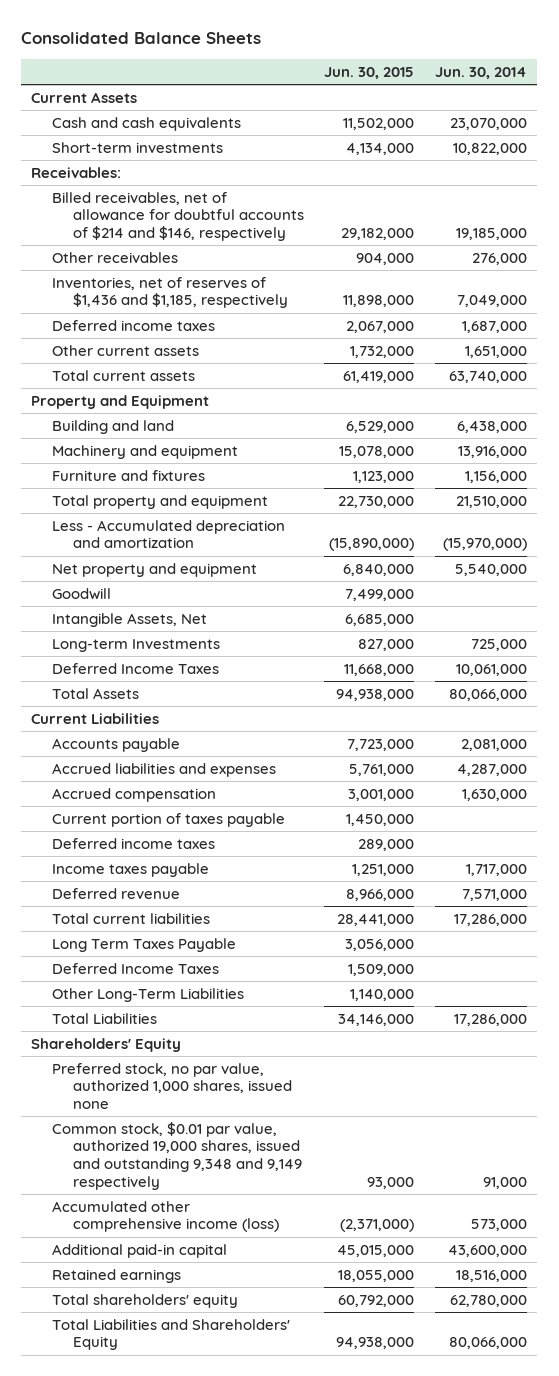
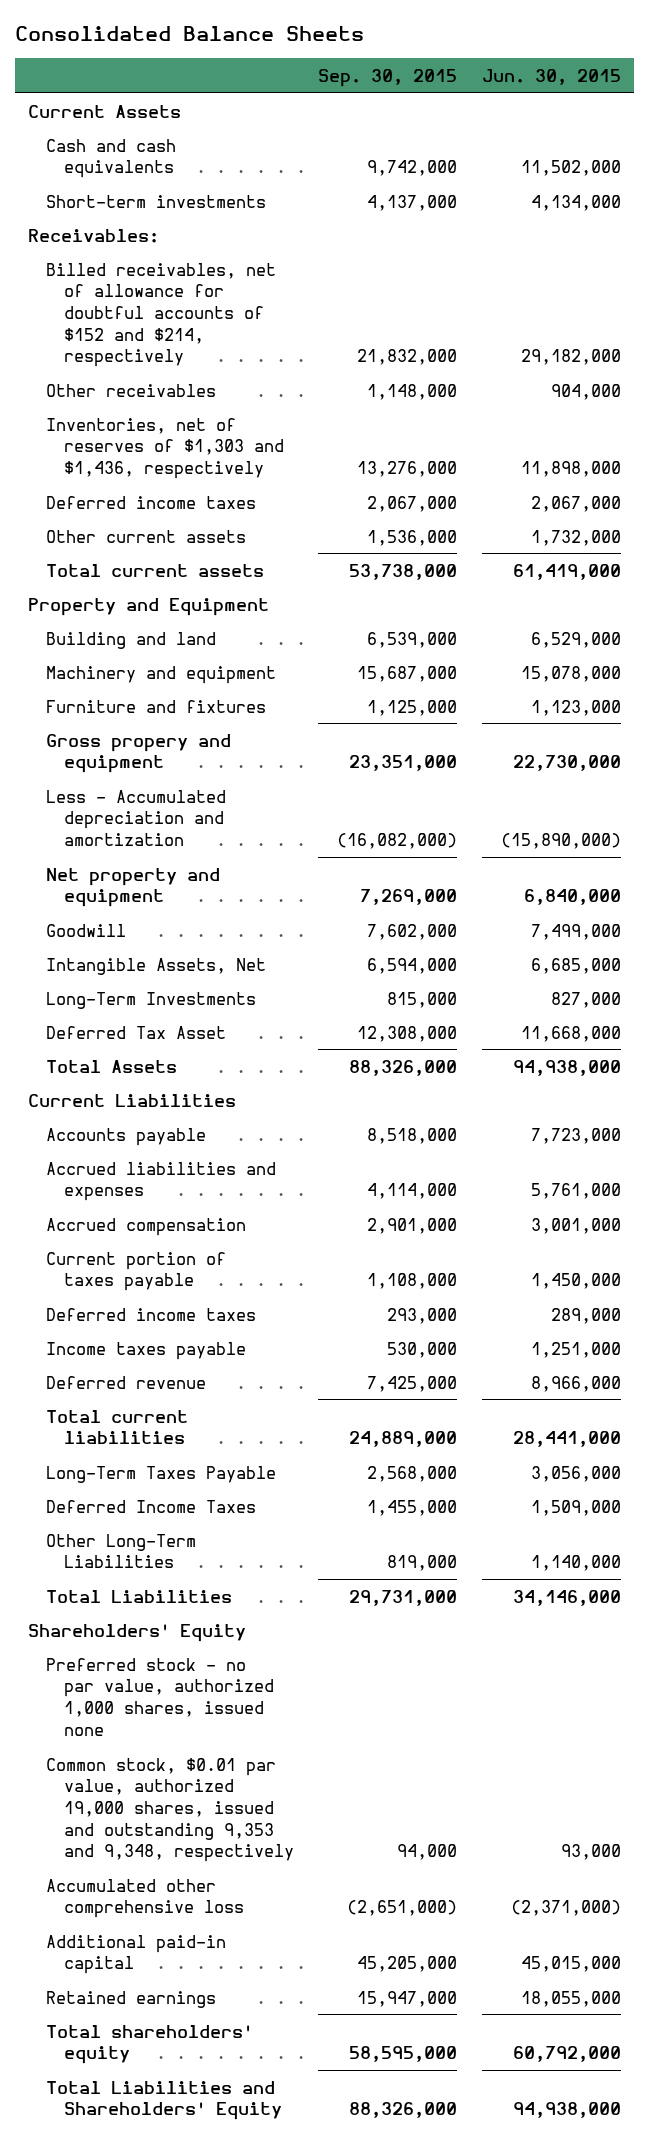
- | Jun. 30, 2015 | Jun. 30, 2014
+ | Sep. 30, 2015 | Jun. 30, 2015
- Billed receivables, net of allowance for doubtful accounts of $214 and $146, respectively | 29,182,000 | 19,185,000
+ Billed receivables, net of allowance for doubtful accounts of $152 and $214, respectively | 21,832,000 | 29,182,000
- Inventories, net of reserves of $1,436 and $1,185, respectively | 11,898,000 | 7,049,000
+ Inventories, net of reserves of $1,303 and $1,436, respectively | 13,276,000 | 11,898,000
- Total property and equipment | 22,730,000 | 21,510,000
+ Gross propery and equipment | 23,351,000 | 22,730,000
- Long-term Investments | 827,000 | 725,000
- Deferred Income Taxes | 11,668,000 | 10,061,000
+ Long-Term Investments | 815,000 | 827,000
+ Deferred Tax Asset | 12,308,000 | 11,668,000
- Long Term Taxes Payable | 3,056,000 |
+ Long-Term Taxes Payable | 2,568,000 | 3,056,000
- Preferred stock, no par value, authorized 1,000 shares, issued none
- Common stock, $0.01 par value, authorized 19,000 shares, issued and outstanding 9,348 and 9,149 respectively | 93,000 | 91,000
- Accumulated other comprehensive income (loss) | (2,371,000) | 573,000
+ Preferred stock - no par value, authorized 1,000 shares, issued none
+ Common stock, $0.01 par value, authorized 19,000 shares, issued and outstanding 9,353 and 9,348, respectively | 94,000 | 93,000
+ Accumulated other comprehensive loss | (2,651,000) | (2,371,000)

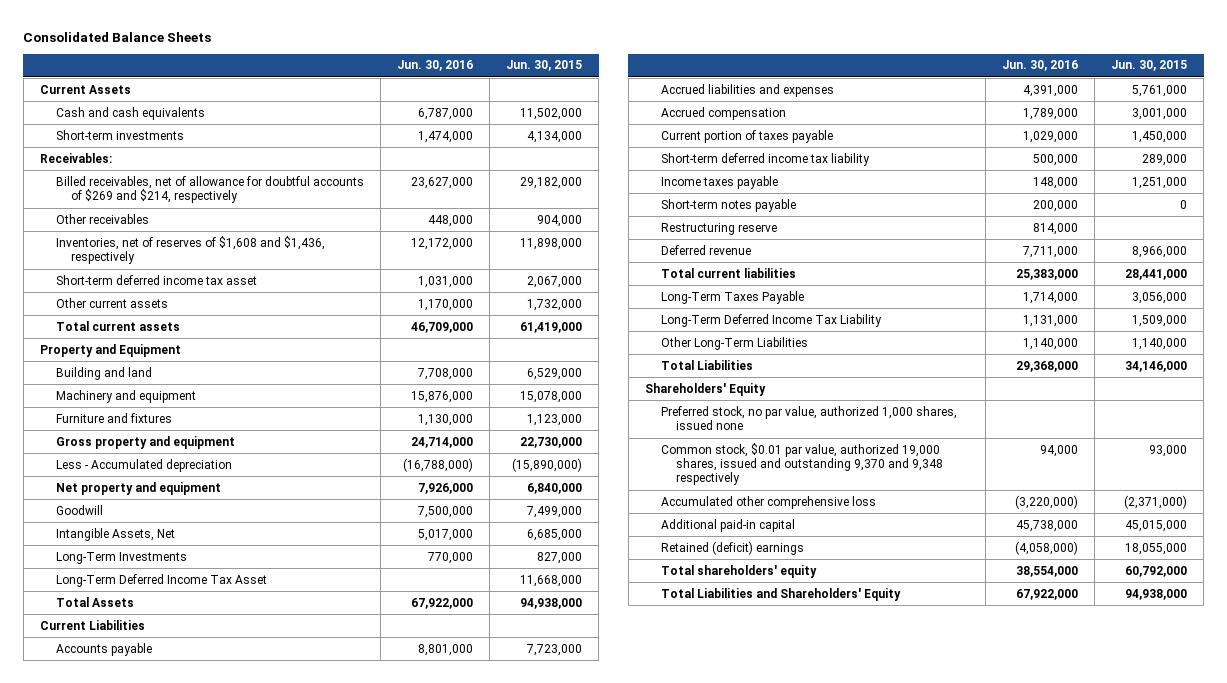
- | Sep. 30, 2015 | Jun. 30, 2015
+ | Jun. 30, 2016 | Jun. 30, 2015
- Billed receivables, net of allowance for doubtful accounts of $152 and $214, respectively | 21,832,000 | 29,182,000
+ Billed receivables, net of allowance for doubtful accounts of $269 and $214, respectively | 23,627,000 | 29,182,000
- Inventories, net of reserves of $1,303 and $1,436, respectively | 13,276,000 | 11,898,000
- Deferred income taxes | 2,067,000 | 2,067,000
+ Inventories, net of reserves of $1,608 and $1,436, respectively | 12,172,000 | 11,898,000
+ Short-term deferred income tax asset | 1,031,000 | 2,067,000
- Gross propery and equipment | 23,351,000 | 22,730,000
- Less - Accumulated depreciation and amortization | (16,082,000) | (15,890,000)
+ Gross property and equipment | 24,714,000 | 22,730,000
+ Less - Accumulated depreciation | (16,788,000) | (15,890,000)
- Deferred Tax Asset | 12,308,000 | 11,668,000
+ Long-Term Deferred Income Tax Asset | | 11,668,000
- Deferred income taxes | 293,000 | 289,000
+ Short-term deferred income tax liability | 500,000 | 289,000
+ Short-term notes payable | 200,000 | 0
+ Restructuring reserve | 814,000 |
- Deferred Income Taxes | 1,455,000 | 1,509,000
+ Long-Term Deferred Income Tax Liability | 1,131,000 | 1,509,000
- Preferred stock - no par value, authorized 1,000 shares, issued none
- Common stock, $0.01 par value, authorized 19,000 shares, issued and outstanding 9,353 and 9,348, respectively | 94,000 | 93,000
+ Preferred stock, no par value, authorized 1,000 shares, issued none
+ Common stock, $0.01 par value, authorized 19,000 shares, issued and outstanding 9,370 and 9,348 respectively | 94,000 | 93,000
- Retained earnings | 15,947,000 | 18,055,000
+ Retained (deficit) earnings | (4,058,000) | 18,055,000

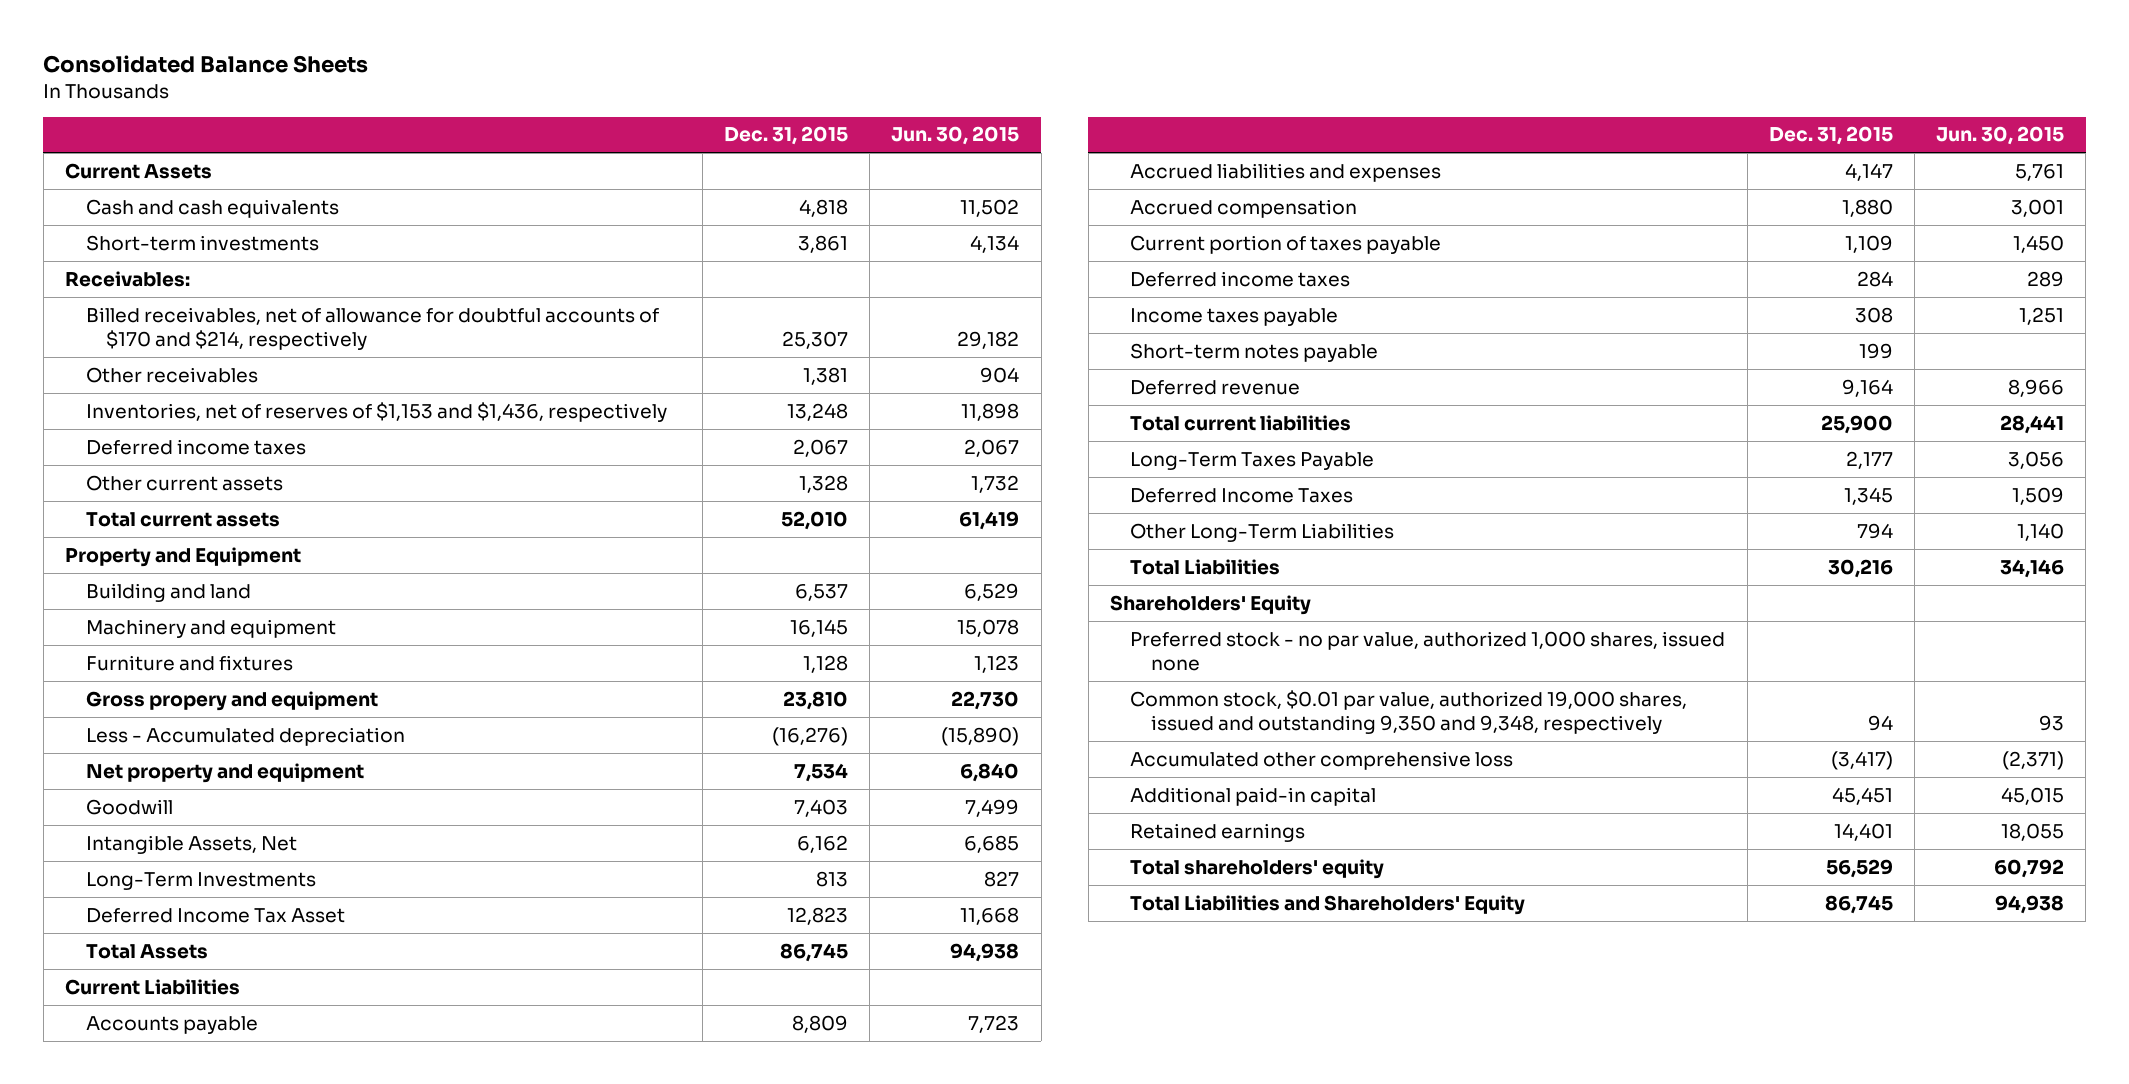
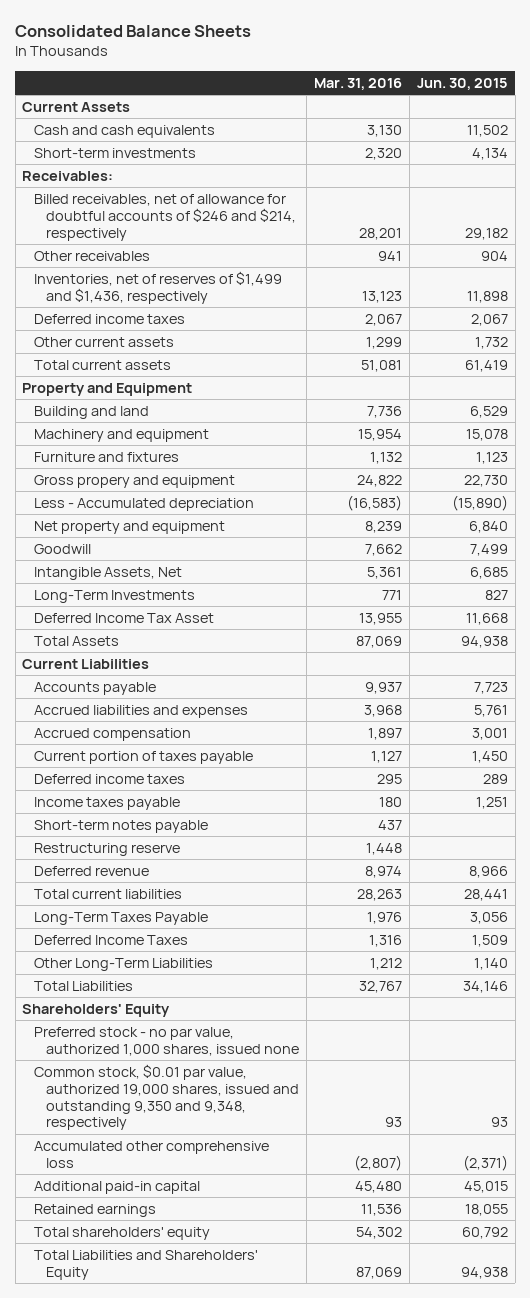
- | Dec. 31, 2015 | Jun. 30, 2015
+ | Mar. 31, 2016 | Jun. 30, 2015
- Billed receivables, net of allowance for doubtful accounts of $170 and $214, respectively | 25,307 | 29,182
+ Billed receivables, net of allowance for doubtful accounts of $246 and $214, respectively | 28,201 | 29,182
- Inventories, net of reserves of $1,153 and $1,436, respectively | 13,248 | 11,898
+ Inventories, net of reserves of $1,499 and $1,436, respectively | 13,123 | 11,898
+ Restructuring reserve | 1,448 |

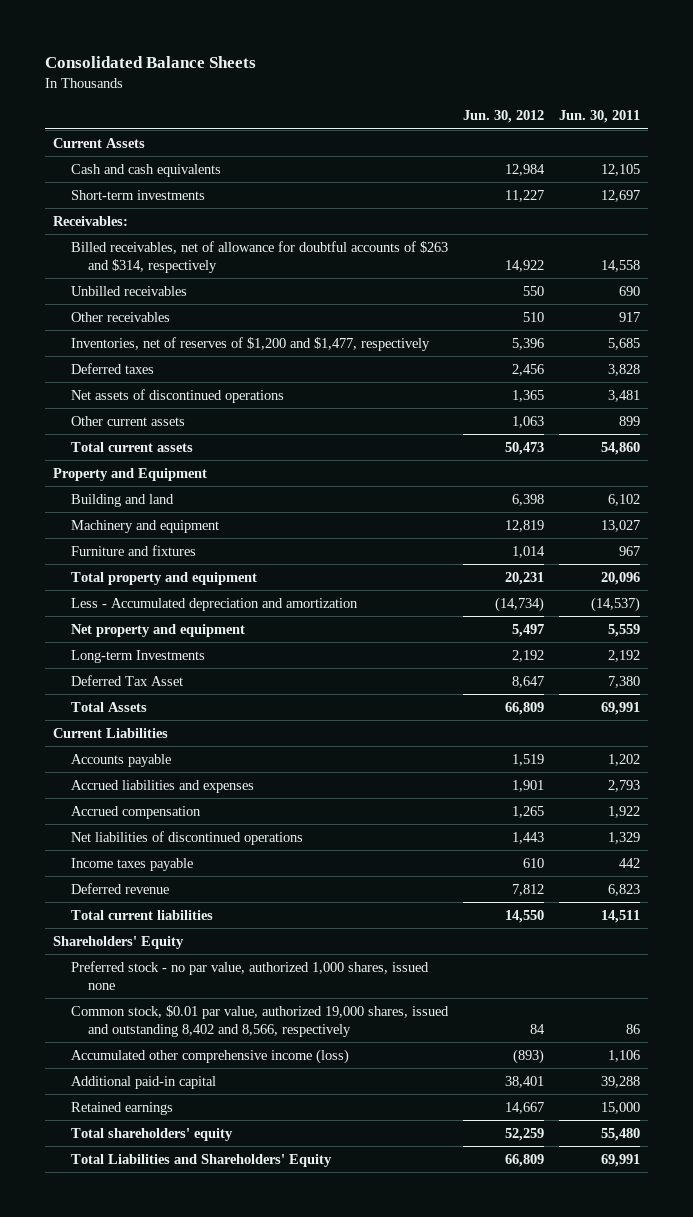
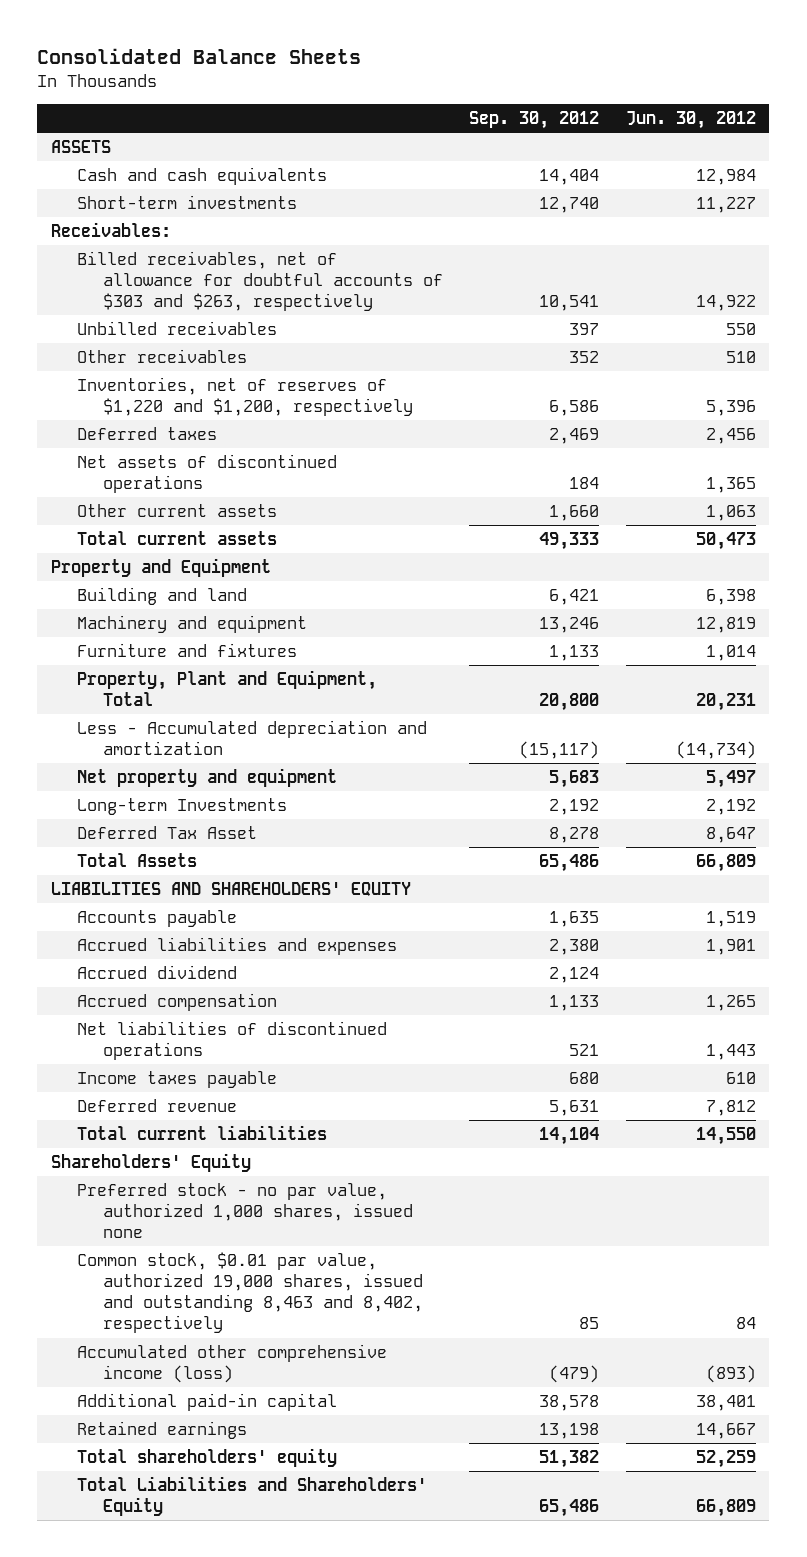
- | Jun. 30, 2012 | Jun. 30, 2011
+ | Sep. 30, 2012 | Jun. 30, 2012
- Current Assets
+ ASSETS
- Billed receivables, net of allowance for doubtful accounts of $263 and $314, respectively | 14,922 | 14,558
+ Billed receivables, net of allowance for doubtful accounts of $303 and $263, respectively | 10,541 | 14,922
- Inventories, net of reserves of $1,200 and $1,477, respectively | 5,396 | 5,685
+ Inventories, net of reserves of $1,220 and $1,200, respectively | 6,586 | 5,396
- Total property and equipment | 20,231 | 20,096
+ Property, Plant and Equipment, Total | 20,800 | 20,231
- Current Liabilities
+ LIABILITIES AND SHAREHOLDERS' EQUITY
+ Accrued dividend | 2,124 |
- Common stock, $0.01 par value, authorized 19,000 shares, issued and outstanding 8,402 and 8,566, respectively | 84 | 86
+ Common stock, $0.01 par value, authorized 19,000 shares, issued and outstanding 8,463 and 8,402, respectively | 85 | 84

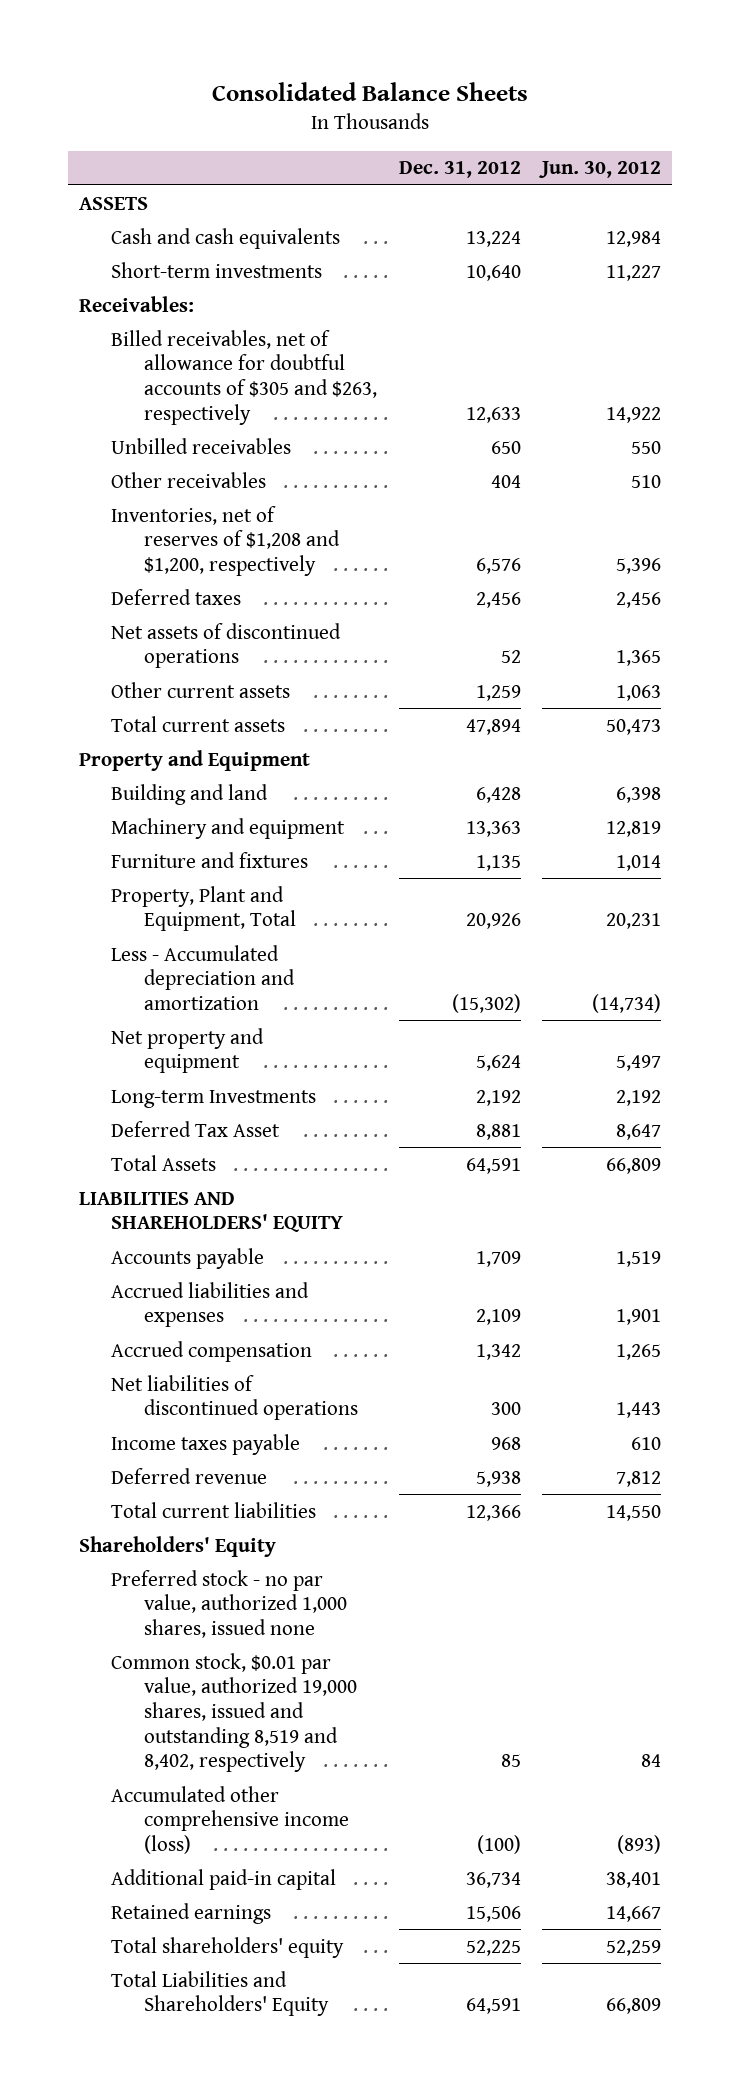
- | Sep. 30, 2012 | Jun. 30, 2012
+ | Dec. 31, 2012 | Jun. 30, 2012
- Billed receivables, net of allowance for doubtful accounts of $303 and $263, respectively | 10,541 | 14,922
+ Billed receivables, net of allowance for doubtful accounts of $305 and $263, respectively | 12,633 | 14,922
- Inventories, net of reserves of $1,220 and $1,200, respectively | 6,586 | 5,396
+ Inventories, net of reserves of $1,208 and $1,200, respectively | 6,576 | 5,396
- Accrued dividend | 2,124 |
- Common stock, $0.01 par value, authorized 19,000 shares, issued and outstanding 8,463 and 8,402, respectively | 85 | 84
+ Common stock, $0.01 par value, authorized 19,000 shares, issued and outstanding 8,519 and 8,402, respectively | 85 | 84

